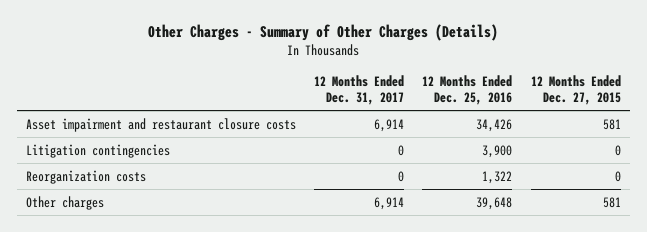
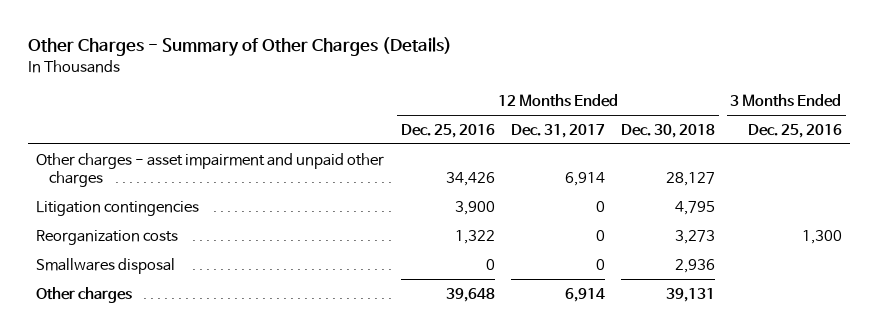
- | 12 Months Ended Dec. 31, 2017 | 12 Months Ended Dec. 25, 2016 | 12 Months Ended Dec. 27, 2015
+ | 12 Months Ended Dec. 25, 2016 | 12 Months Ended Dec. 31, 2017 | 12 Months Ended Dec. 30, 2018 | 3 Months Ended Dec. 25, 2016
- Asset impairment and restaurant closure costs | 6,914 | 34,426 | 581
+ Other charges - asset impairment and unpaid other charges | 34,426 | 6,914 | 28,127 |
+ Smallwares disposal | 0 | 0 | 2,936 |

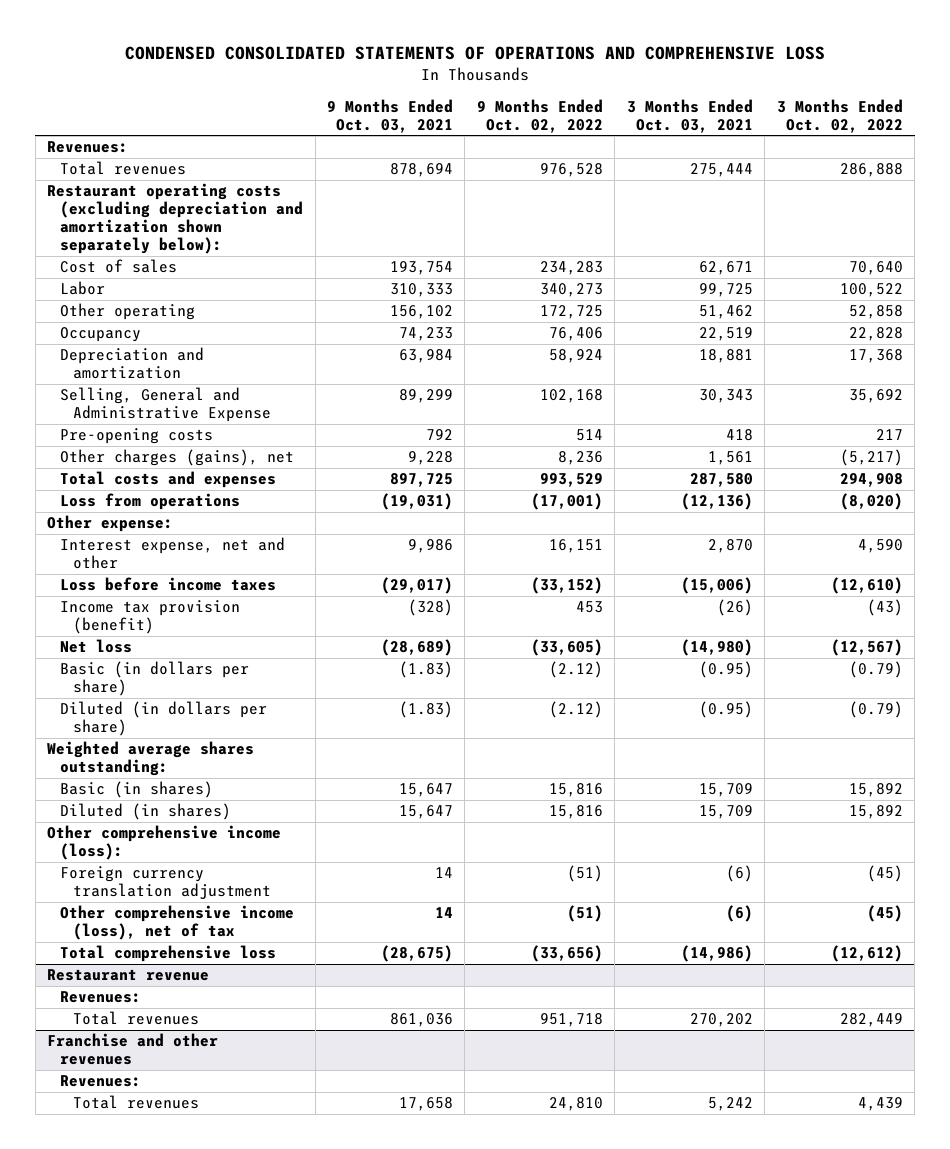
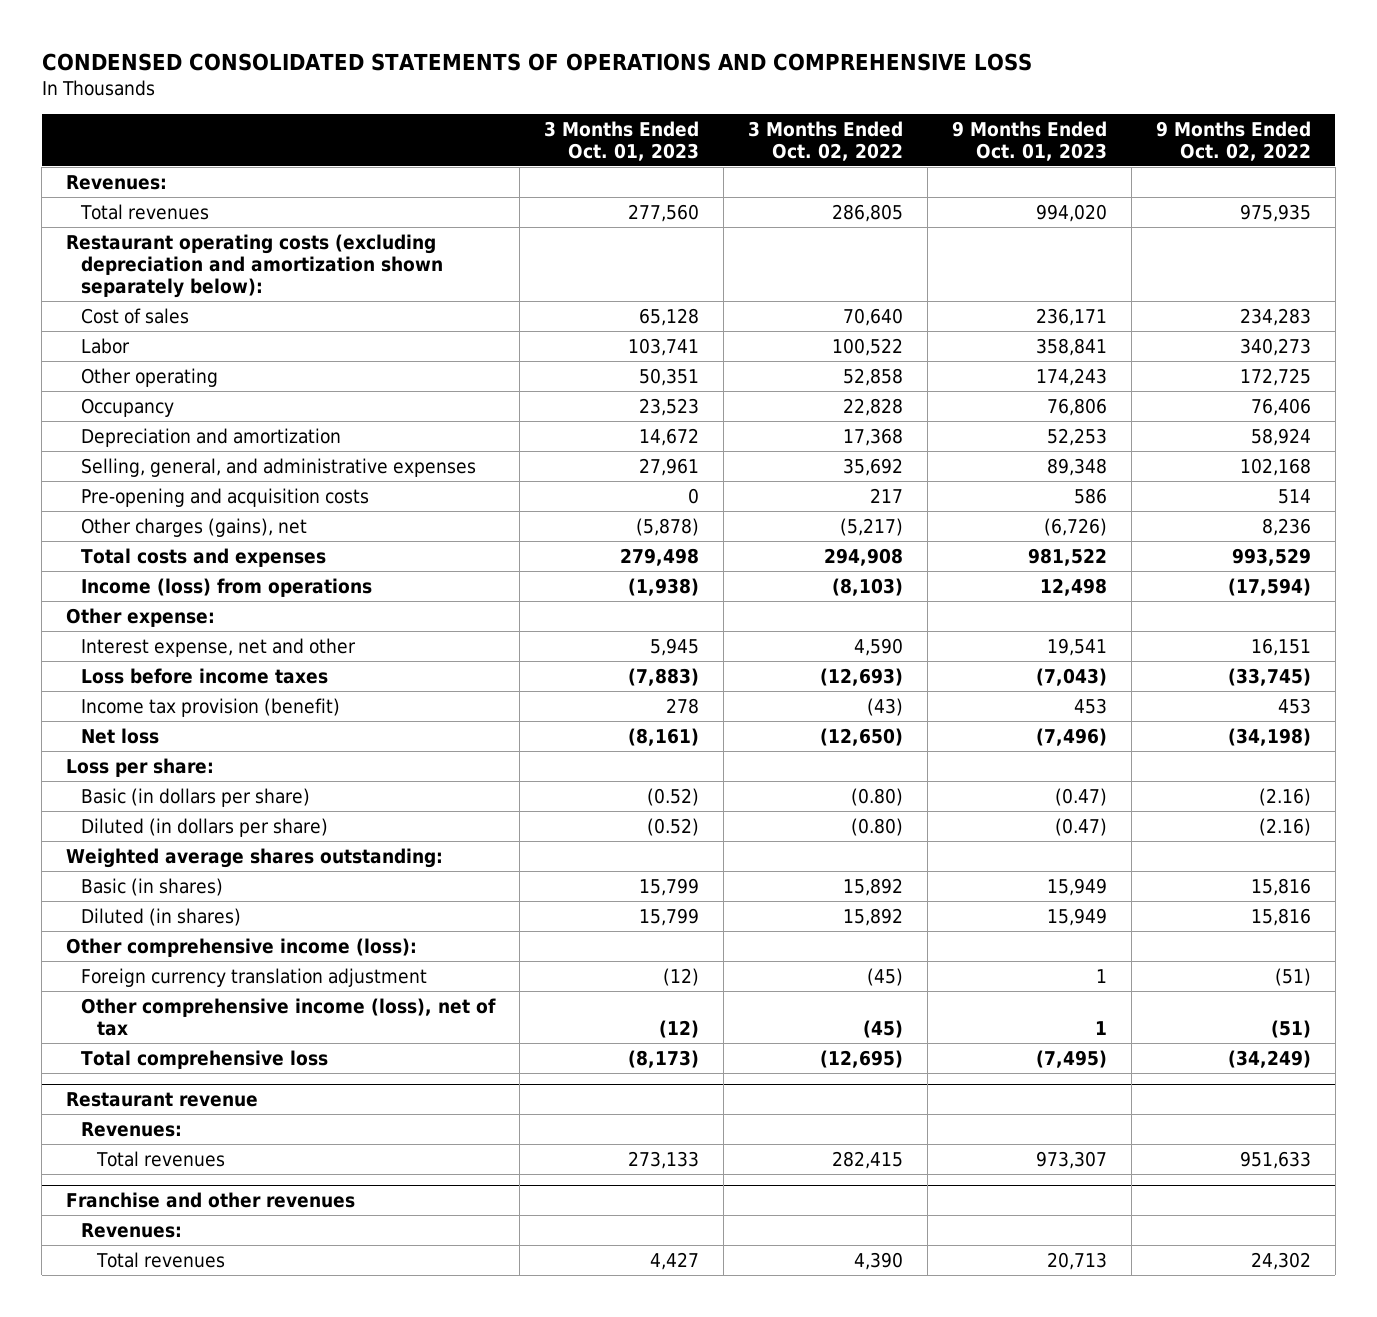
- | 9 Months Ended Oct. 03, 2021 | 9 Months Ended Oct. 02, 2022 | 3 Months Ended Oct. 03, 2021 | 3 Months Ended Oct. 02, 2022
+ | 3 Months Ended Oct. 01, 2023 | 3 Months Ended Oct. 02, 2022 | 9 Months Ended Oct. 01, 2023 | 9 Months Ended Oct. 02, 2022
- Total revenues | 878,694 | 976,528 | 275,444 | 286,888
+ Total revenues | 277,560 | 286,805 | 994,020 | 975,935
- Selling, General and Administrative Expense | 89,299 | 102,168 | 30,343 | 35,692
- Pre-opening costs | 792 | 514 | 418 | 217
+ Selling, general, and administrative expenses | 27,961 | 35,692 | 89,348 | 102,168
+ Pre-opening and acquisition costs | 0 | 217 | 586 | 514
- Loss from operations | (19,031) | (17,001) | (12,136) | (8,020)
+ Income (loss) from operations | (1,938) | (8,103) | 12,498 | (17,594)
- Loss before income taxes | (29,017) | (33,152) | (15,006) | (12,610)
+ Loss before income taxes | (7,883) | (12,693) | (7,043) | (33,745)
- Net loss | (28,689) | (33,605) | (14,980) | (12,567)
- Basic (in dollars per share) | (1.83) | (2.12) | (0.95) | (0.79)
- Diluted (in dollars per share) | (1.83) | (2.12) | (0.95) | (0.79)
+ Net loss | (8,161) | (12,650) | (7,496) | (34,198)
+ Loss per share:
+ Basic (in dollars per share) | (0.52) | (0.80) | (0.47) | (2.16)
+ Diluted (in dollars per share) | (0.52) | (0.80) | (0.47) | (2.16)
- Total comprehensive loss | (28,675) | (33,656) | (14,986) | (12,612)
+ Total comprehensive loss | (8,173) | (12,695) | (7,495) | (34,249)
@ Restaurant revenue
- Total revenues | 861,036 | 951,718 | 270,202 | 282,449
+ Total revenues | 273,133 | 282,415 | 973,307 | 951,633
@ Franchise and other revenues
- Total revenues | 17,658 | 24,810 | 5,242 | 4,439
+ Total revenues | 4,427 | 4,390 | 20,713 | 24,302

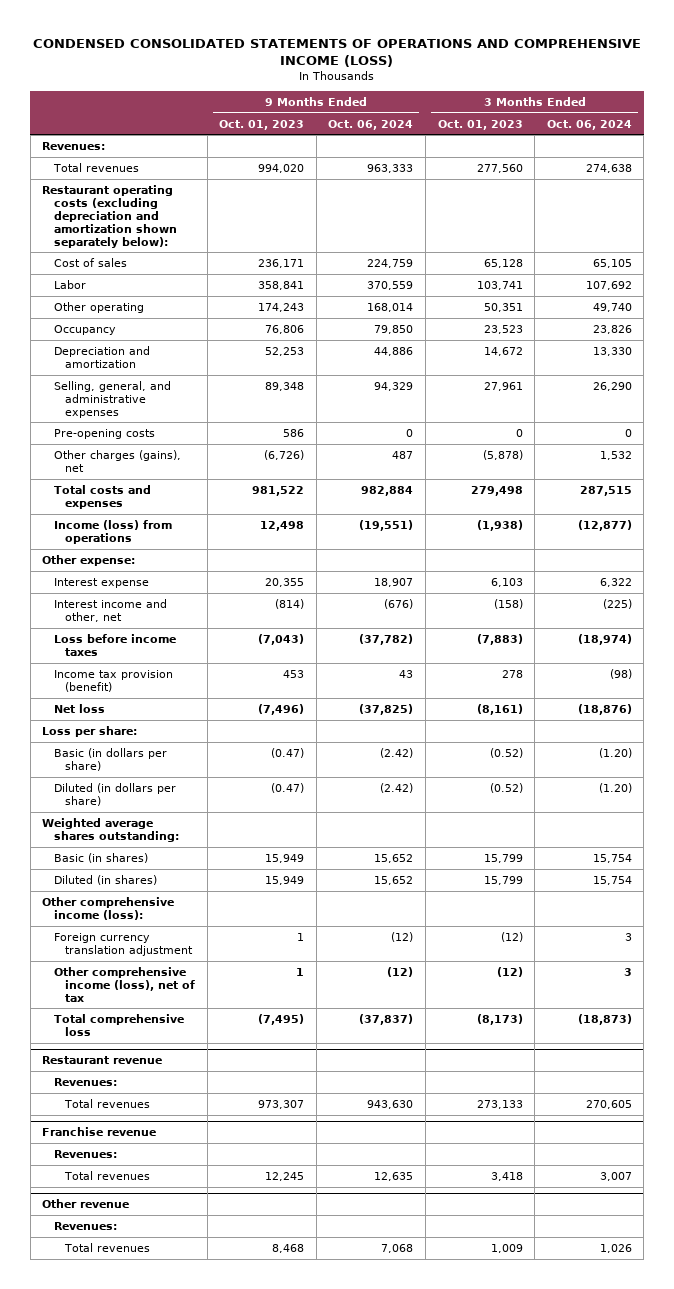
- CONDENSED CONSOLIDATED STATEMENTS OF OPERATIONS AND COMPREHENSIVE LOSS
+ CONDENSED CONSOLIDATED STATEMENTS OF OPERATIONS AND COMPREHENSIVE INCOME (LOSS)
- | 3 Months Ended Oct. 01, 2023 | 3 Months Ended Oct. 02, 2022 | 9 Months Ended Oct. 01, 2023 | 9 Months Ended Oct. 02, 2022
+ | 9 Months Ended Oct. 01, 2023 | 9 Months Ended Oct. 06, 2024 | 3 Months Ended Oct. 01, 2023 | 3 Months Ended Oct. 06, 2024
- Pre-opening and acquisition costs | 0 | 217 | 586 | 514
+ Pre-opening costs | 586 | 0 | 0 | 0
- Interest expense, net and other | 5,945 | 4,590 | 19,541 | 16,151
+ Interest expense | 20,355 | 18,907 | 6,103 | 6,322
+ Interest income and other, net | (814) | (676) | (158) | (225)
- Franchise and other revenues
+ Franchise revenue
- Total revenues | 4,427 | 4,390 | 20,713 | 24,302
+ Total revenues | 12,245 | 12,635 | 3,418 | 3,007
+ Other revenue
+ Revenues:
+ Total revenues | 8,468 | 7,068 | 1,009 | 1,026

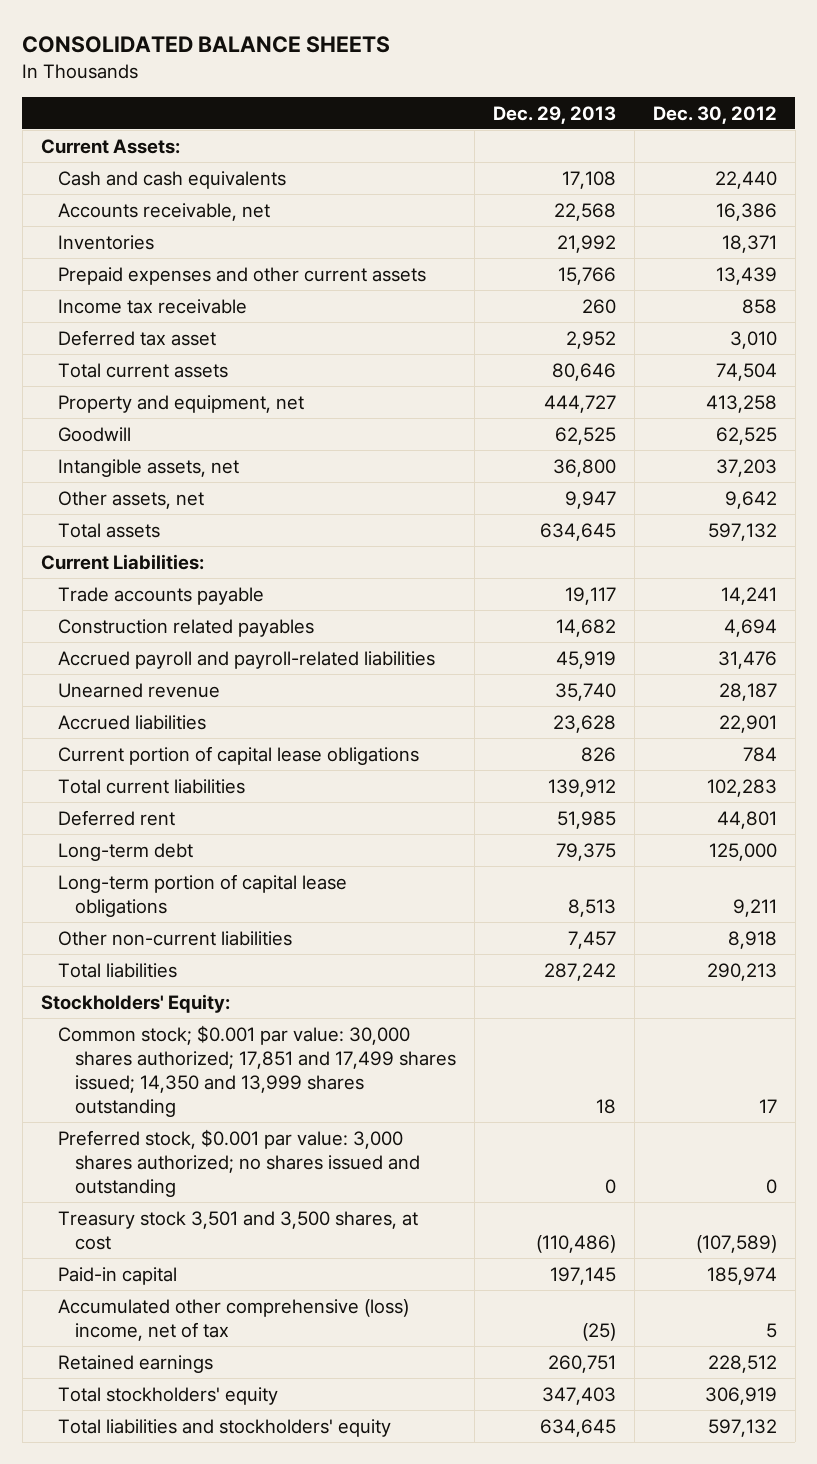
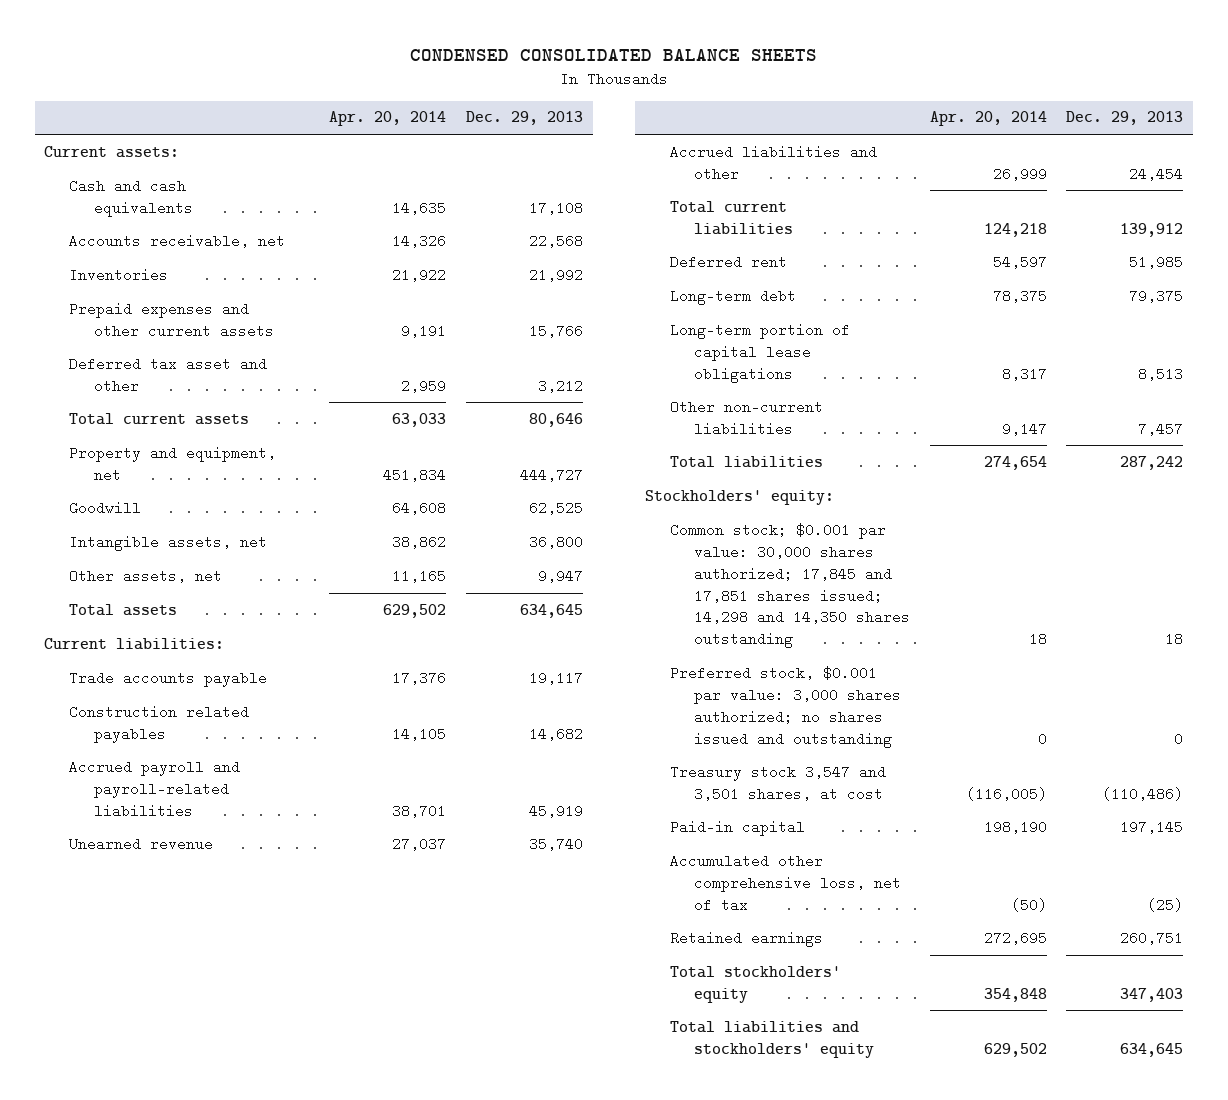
- CONSOLIDATED BALANCE SHEETS
+ CONDENSED CONSOLIDATED BALANCE SHEETS
- | Dec. 29, 2013 | Dec. 30, 2012
+ | Apr. 20, 2014 | Dec. 29, 2013
- Current Assets:
+ Current assets:
- Income tax receivable | 260 | 858
- Deferred tax asset | 2,952 | 3,010
+ Deferred tax asset and other | 2,959 | 3,212
- Current Liabilities:
+ Current liabilities:
- Accrued liabilities | 23,628 | 22,901
- Current portion of capital lease obligations | 826 | 784
+ Accrued liabilities and other | 26,999 | 24,454
- Stockholders' Equity:
- Common stock; $0.001 par value: 30,000 shares authorized; 17,851 and 17,499 shares issued; 14,350 and 13,999 shares outstanding | 18 | 17
+ Stockholders' equity:
+ Common stock; $0.001 par value: 30,000 shares authorized; 17,845 and 17,851 shares issued; 14,298 and 14,350 shares outstanding | 18 | 18
- Treasury stock 3,501 and 3,500 shares, at cost | (110,486) | (107,589)
+ Treasury stock 3,547 and 3,501 shares, at cost | (116,005) | (110,486)
- Accumulated other comprehensive (loss) income, net of tax | (25) | 5
+ Accumulated other comprehensive loss, net of tax | (50) | (25)

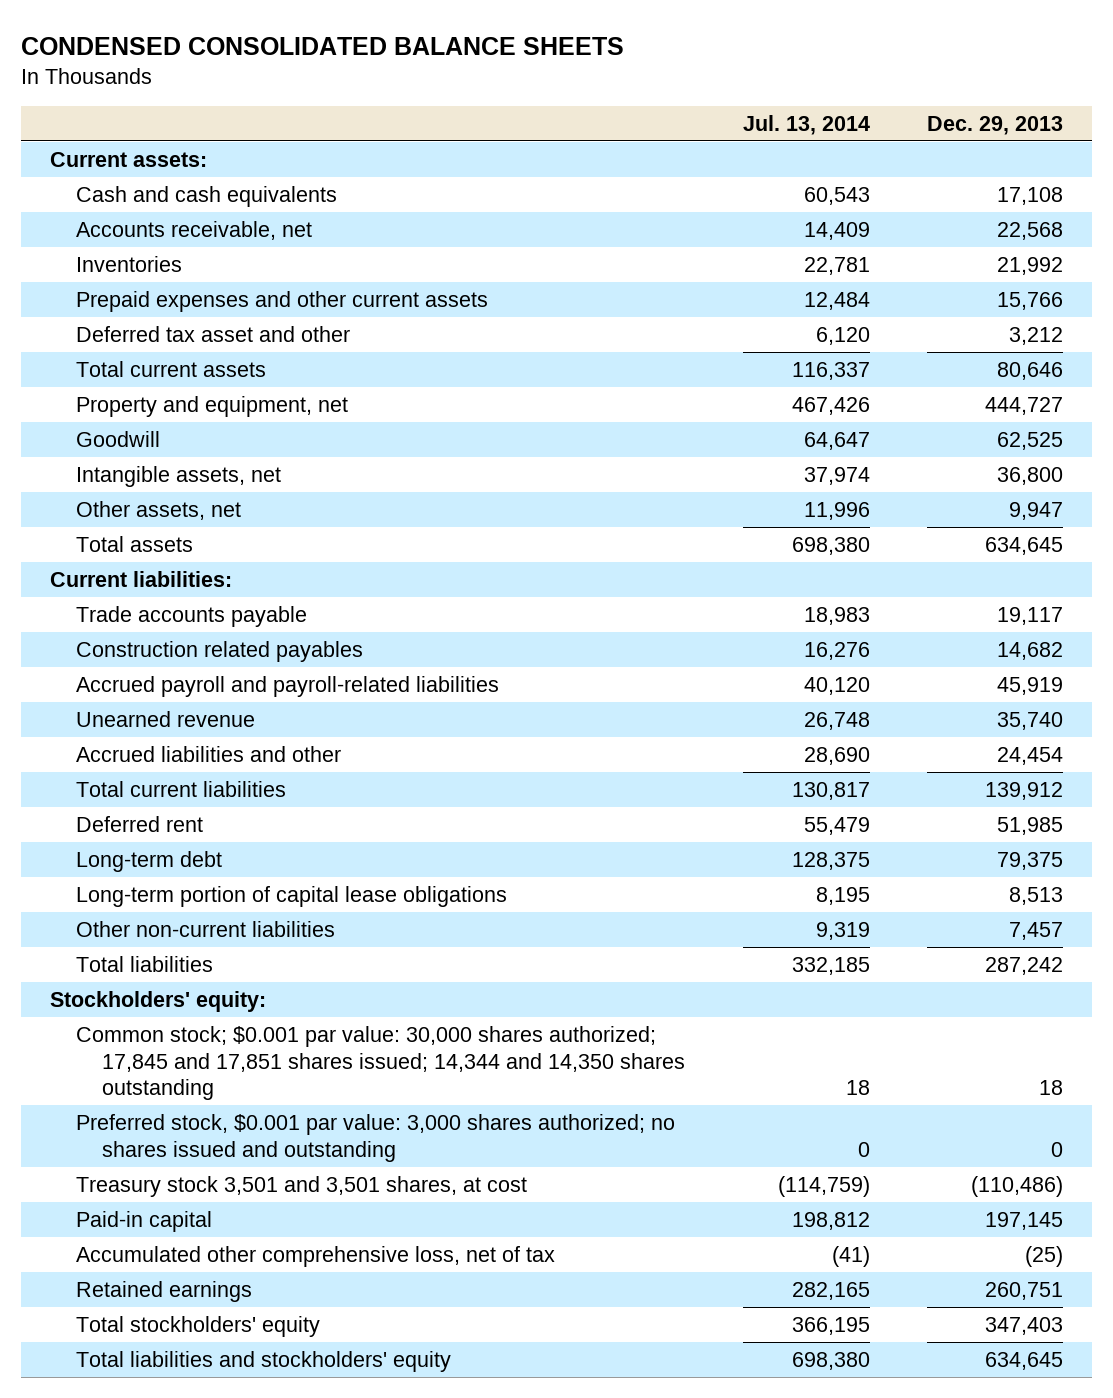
- | Apr. 20, 2014 | Dec. 29, 2013
+ | Jul. 13, 2014 | Dec. 29, 2013
- Common stock; $0.001 par value: 30,000 shares authorized; 17,845 and 17,851 shares issued; 14,298 and 14,350 shares outstanding | 18 | 18
+ Common stock; $0.001 par value: 30,000 shares authorized; 17,845 and 17,851 shares issued; 14,344 and 14,350 shares outstanding | 18 | 18
- Treasury stock 3,547 and 3,501 shares, at cost | (116,005) | (110,486)
+ Treasury stock 3,501 and 3,501 shares, at cost | (114,759) | (110,486)

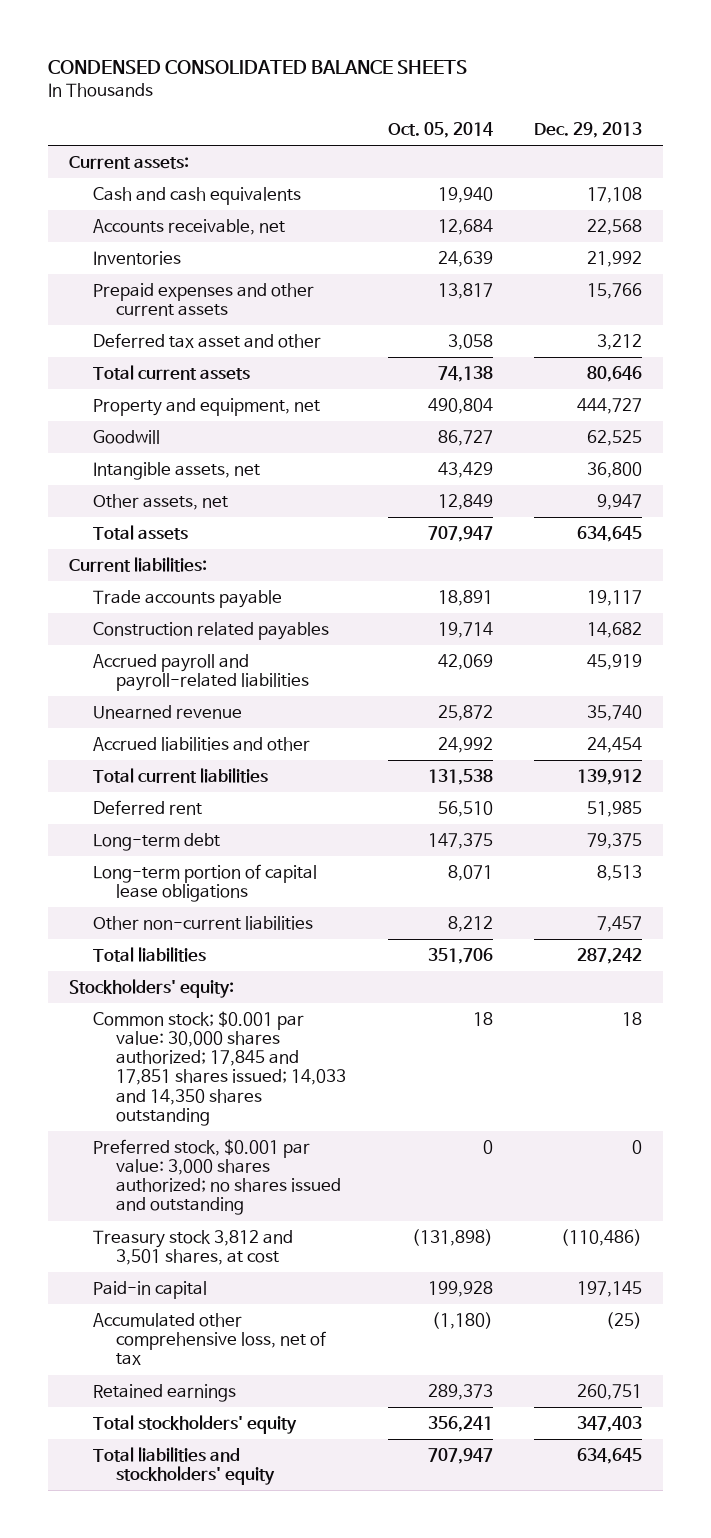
- | Jul. 13, 2014 | Dec. 29, 2013
+ | Oct. 05, 2014 | Dec. 29, 2013
- Common stock; $0.001 par value: 30,000 shares authorized; 17,845 and 17,851 shares issued; 14,344 and 14,350 shares outstanding | 18 | 18
+ Common stock; $0.001 par value: 30,000 shares authorized; 17,845 and 17,851 shares issued; 14,033 and 14,350 shares outstanding | 18 | 18
- Treasury stock 3,501 and 3,501 shares, at cost | (114,759) | (110,486)
+ Treasury stock 3,812 and 3,501 shares, at cost | (131,898) | (110,486)

